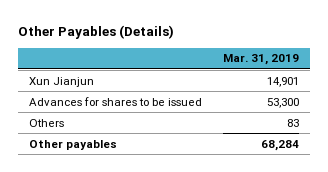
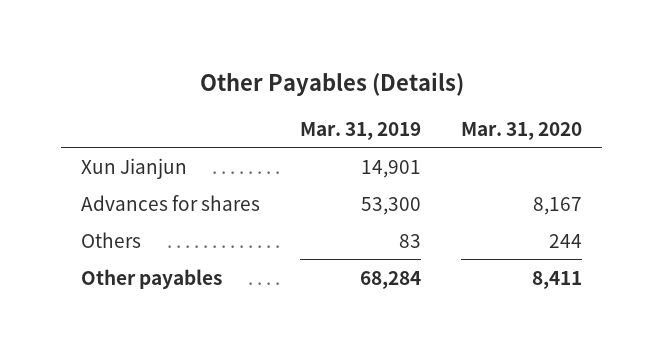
- | Mar. 31, 2019
+ | Mar. 31, 2019 | Mar. 31, 2020
- Advances for shares to be issued | 53,300
+ Advances for shares | 53,300 | 8,167

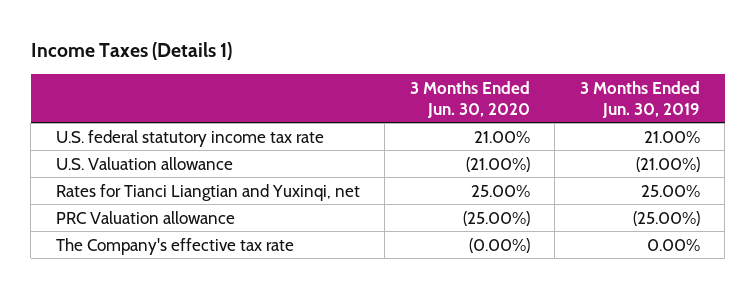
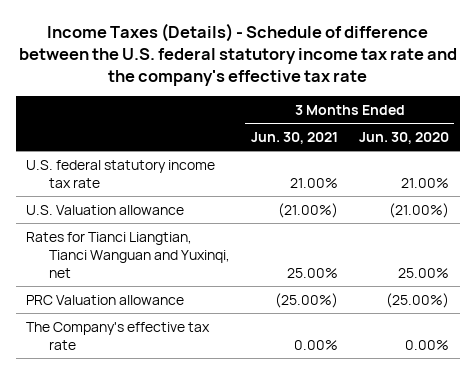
- Income Taxes (Details 1)
+ Income Taxes (Details) - Schedule of difference between the U.S. federal statutory income tax rate and the company's effective tax rate
- | 3 Months Ended Jun. 30, 2020 | 3 Months Ended Jun. 30, 2019
+ | 3 Months Ended Jun. 30, 2021 | 3 Months Ended Jun. 30, 2020
- Rates for Tianci Liangtian and Yuxinqi, net | 25.00% | 25.00%
+ Rates for Tianci Liangtian, Tianci Wanguan and Yuxinqi, net | 25.00% | 25.00%
- The Company's effective tax rate | (0.00%) | 0.00%
+ The Company's effective tax rate | 0.00% | 0.00%

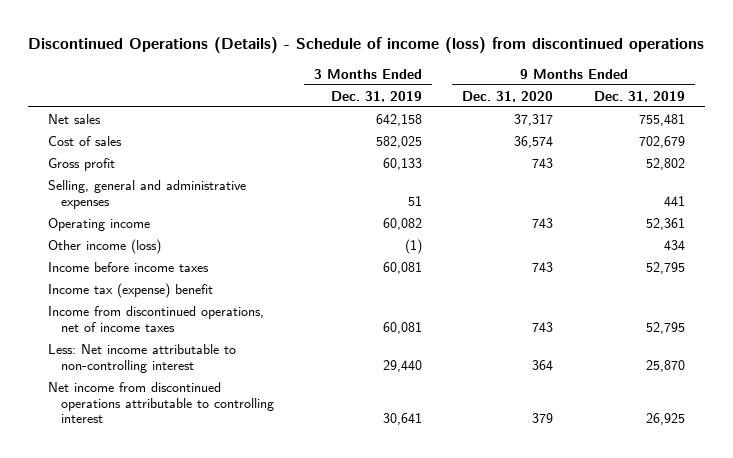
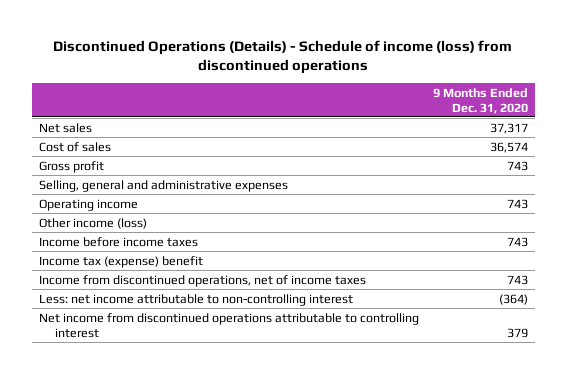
- | 3 Months Ended Dec. 31, 2019 | 9 Months Ended Dec. 31, 2020 | 9 Months Ended Dec. 31, 2019
+ | 9 Months Ended Dec. 31, 2020
- Less: Net income attributable to non-controlling interest | 29,440 | 364 | 25,870
+ Less: net income attributable to non-controlling interest | (364)

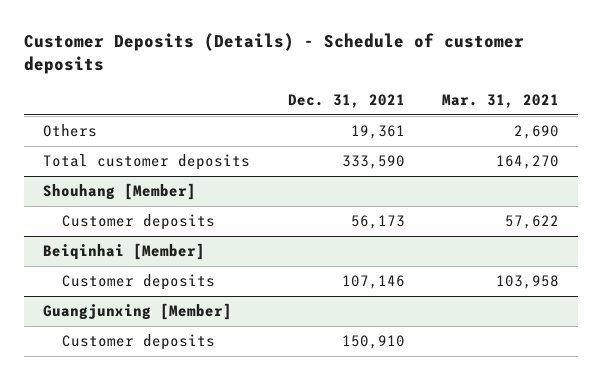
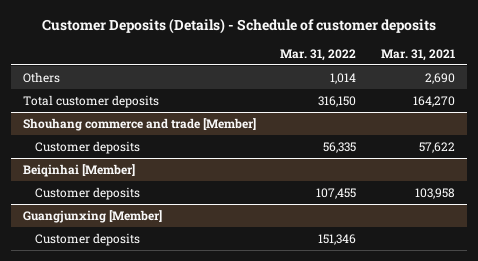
- | Dec. 31, 2021 | Mar. 31, 2021
+ | Mar. 31, 2022 | Mar. 31, 2021
- Shouhang [Member]
+ Shouhang commerce and trade [Member]

